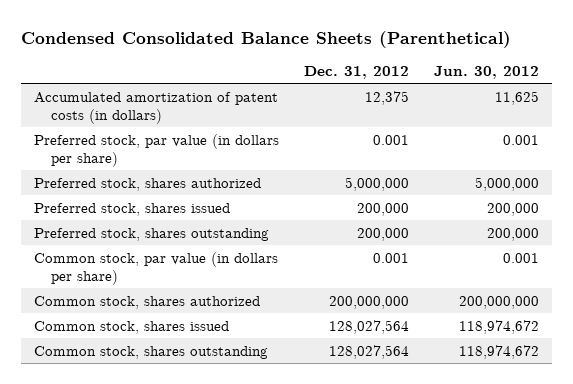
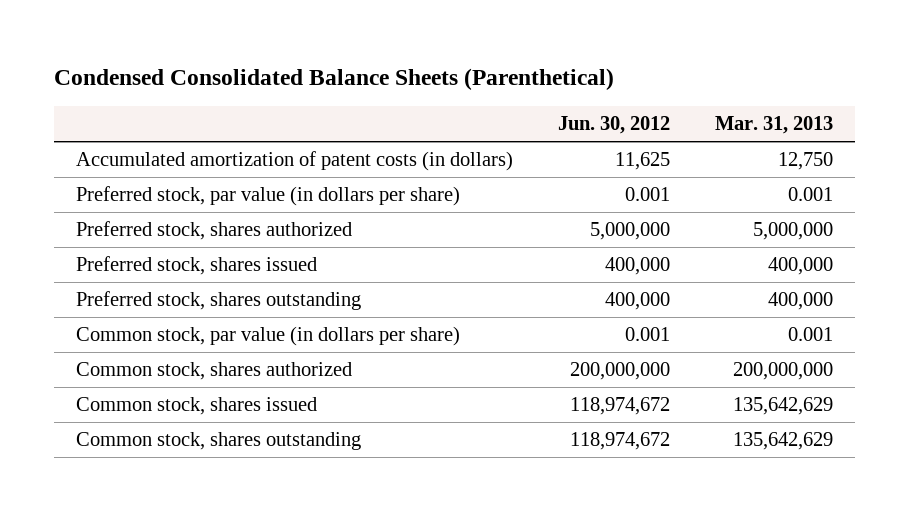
- | Dec. 31, 2012 | Jun. 30, 2012
+ | Jun. 30, 2012 | Mar. 31, 2013
- Preferred stock, shares issued | 200,000 | 200,000
- Preferred stock, shares outstanding | 200,000 | 200,000
+ Preferred stock, shares issued | 400,000 | 400,000
+ Preferred stock, shares outstanding | 400,000 | 400,000

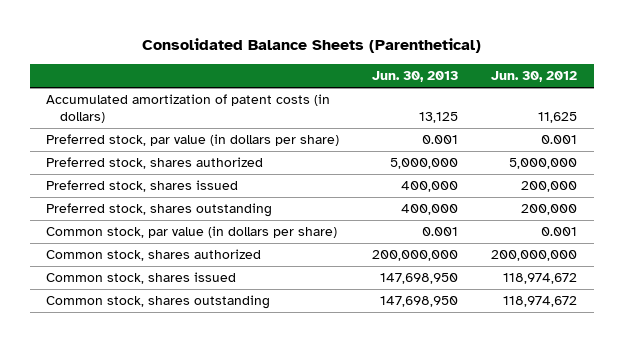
- Condensed Consolidated Balance Sheets (Parenthetical)
+ Consolidated Balance Sheets (Parenthetical)
- | Jun. 30, 2012 | Mar. 31, 2013
+ | Jun. 30, 2013 | Jun. 30, 2012
- Preferred stock, shares issued | 400,000 | 400,000
- Preferred stock, shares outstanding | 400,000 | 400,000
+ Preferred stock, shares issued | 400,000 | 200,000
+ Preferred stock, shares outstanding | 400,000 | 200,000

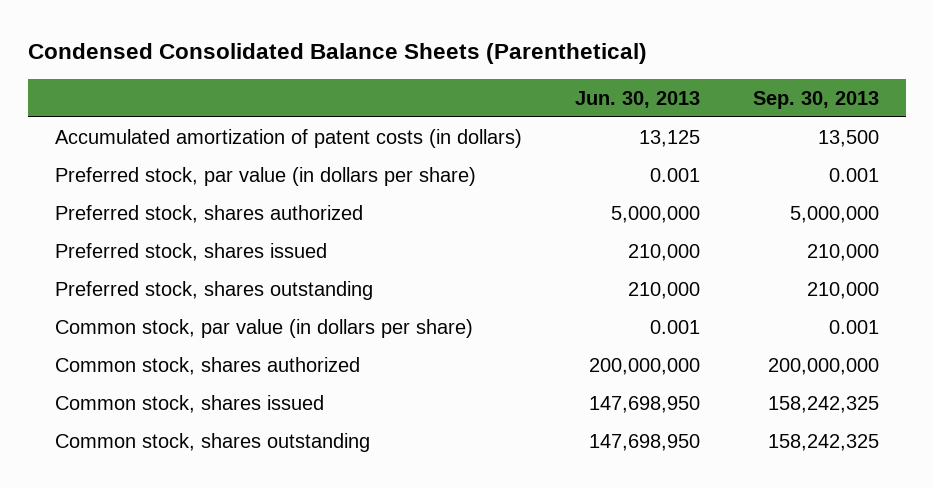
- Consolidated Balance Sheets (Parenthetical)
+ Condensed Consolidated Balance Sheets (Parenthetical)
- | Jun. 30, 2013 | Jun. 30, 2012
+ | Jun. 30, 2013 | Sep. 30, 2013
- Preferred stock, shares issued | 400,000 | 200,000
- Preferred stock, shares outstanding | 400,000 | 200,000
+ Preferred stock, shares issued | 210,000 | 210,000
+ Preferred stock, shares outstanding | 210,000 | 210,000

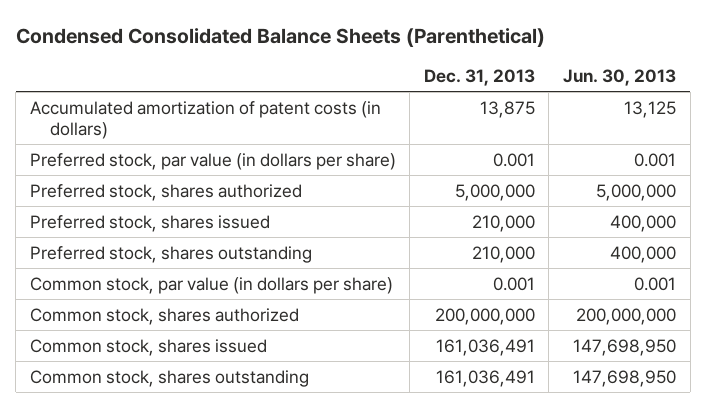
- | Jun. 30, 2013 | Sep. 30, 2013
+ | Dec. 31, 2013 | Jun. 30, 2013
- Preferred stock, shares issued | 210,000 | 210,000
- Preferred stock, shares outstanding | 210,000 | 210,000
+ Preferred stock, shares issued | 210,000 | 400,000
+ Preferred stock, shares outstanding | 210,000 | 400,000

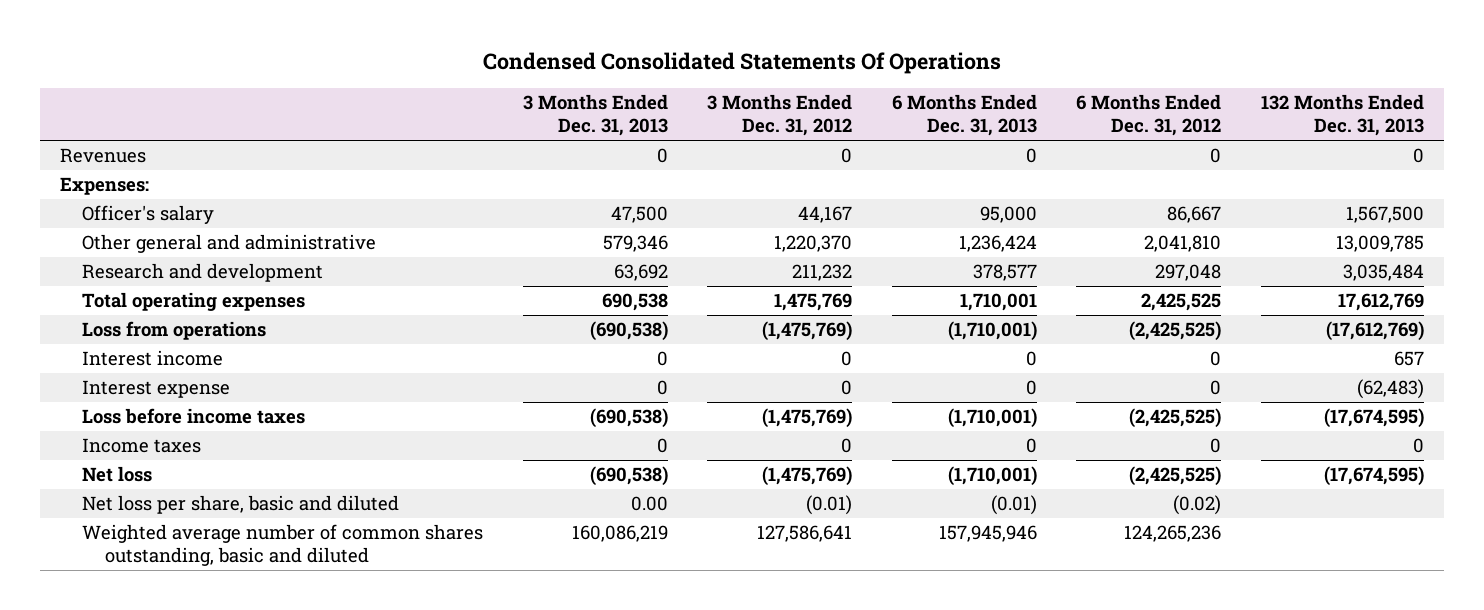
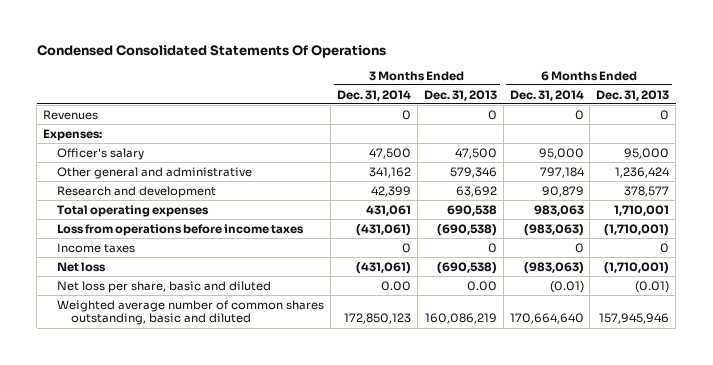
- | 3 Months Ended Dec. 31, 2013 | 3 Months Ended Dec. 31, 2012 | 6 Months Ended Dec. 31, 2013 | 6 Months Ended Dec. 31, 2012 | 132 Months Ended Dec. 31, 2013
+ | 3 Months Ended Dec. 31, 2014 | 3 Months Ended Dec. 31, 2013 | 6 Months Ended Dec. 31, 2014 | 6 Months Ended Dec. 31, 2013
- Loss from operations | (690,538) | (1,475,769) | (1,710,001) | (2,425,525) | (17,612,769)
- Interest income | 0 | 0 | 0 | 0 | 657
- Interest expense | 0 | 0 | 0 | 0 | (62,483)
- Loss before income taxes | (690,538) | (1,475,769) | (1,710,001) | (2,425,525) | (17,674,595)
+ Loss from operations before income taxes | (431,061) | (690,538) | (983,063) | (1,710,001)

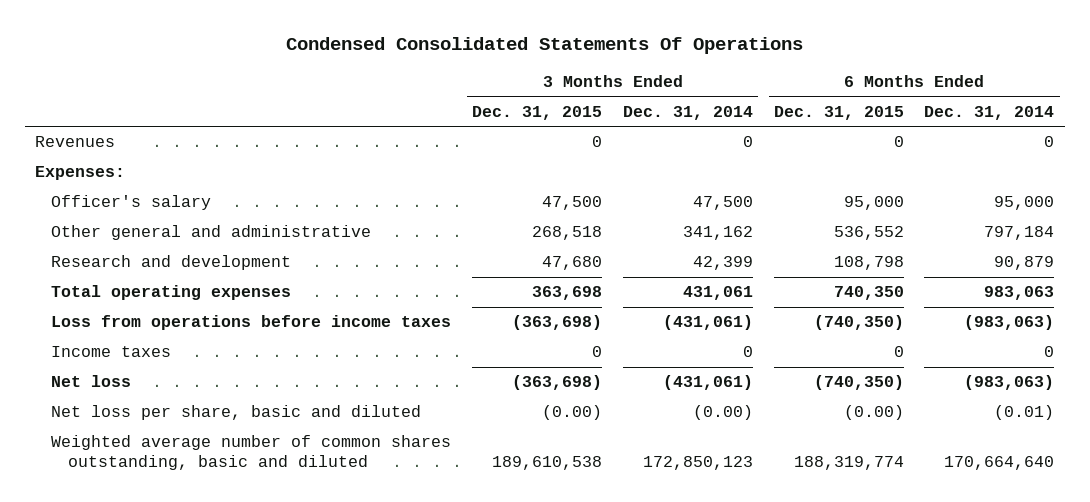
- | 3 Months Ended Dec. 31, 2014 | 3 Months Ended Dec. 31, 2013 | 6 Months Ended Dec. 31, 2014 | 6 Months Ended Dec. 31, 2013
+ | 3 Months Ended Dec. 31, 2015 | 3 Months Ended Dec. 31, 2014 | 6 Months Ended Dec. 31, 2015 | 6 Months Ended Dec. 31, 2014
- Net loss per share, basic and diluted | 0.00 | 0.00 | (0.01) | (0.01)
+ Net loss per share, basic and diluted | (0.00) | (0.00) | (0.00) | (0.01)

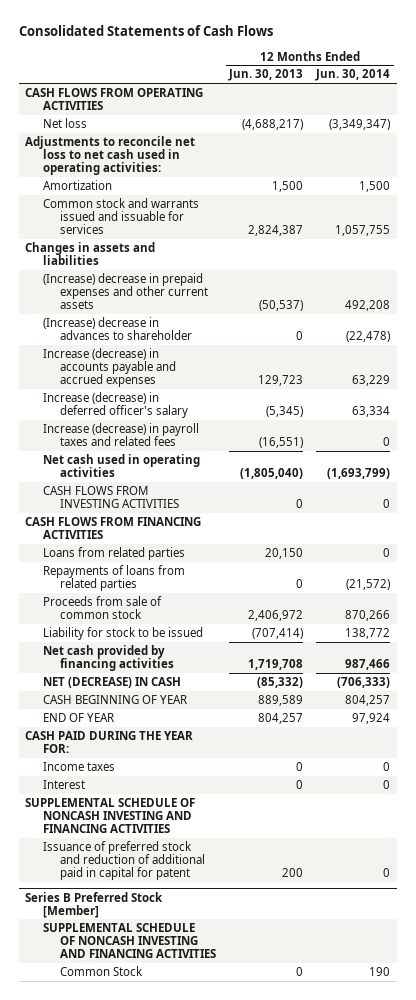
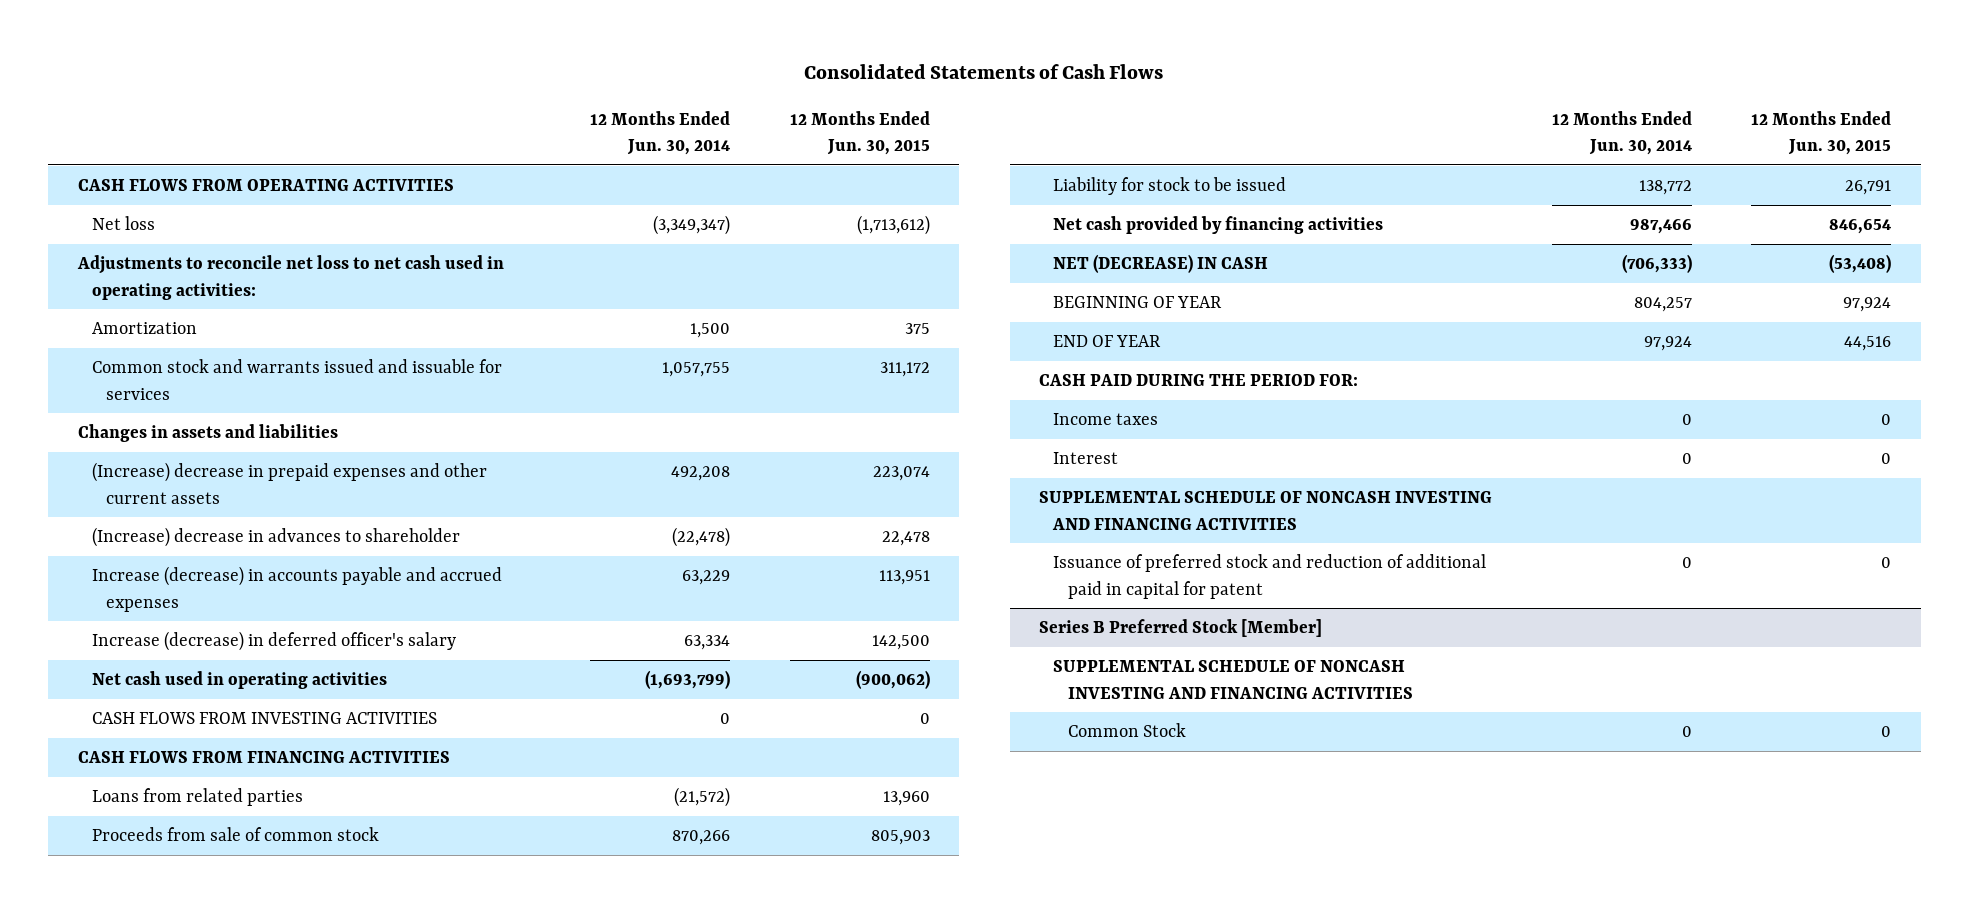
- | 12 Months Ended Jun. 30, 2013 | 12 Months Ended Jun. 30, 2014
+ | 12 Months Ended Jun. 30, 2014 | 12 Months Ended Jun. 30, 2015
- Increase (decrease) in payroll taxes and related fees | (16,551) | 0
- Loans from related parties | 20,150 | 0
- Repayments of loans from related parties | 0 | (21,572)
+ Loans from related parties | (21,572) | 13,960
- CASH BEGINNING OF YEAR | 889,589 | 804,257
+ BEGINNING OF YEAR | 804,257 | 97,924
- CASH PAID DURING THE YEAR FOR:
+ CASH PAID DURING THE PERIOD FOR:
@ Series B Preferred Stock [Member]
- Common Stock | 0 | 190
+ Common Stock | 0 | 0

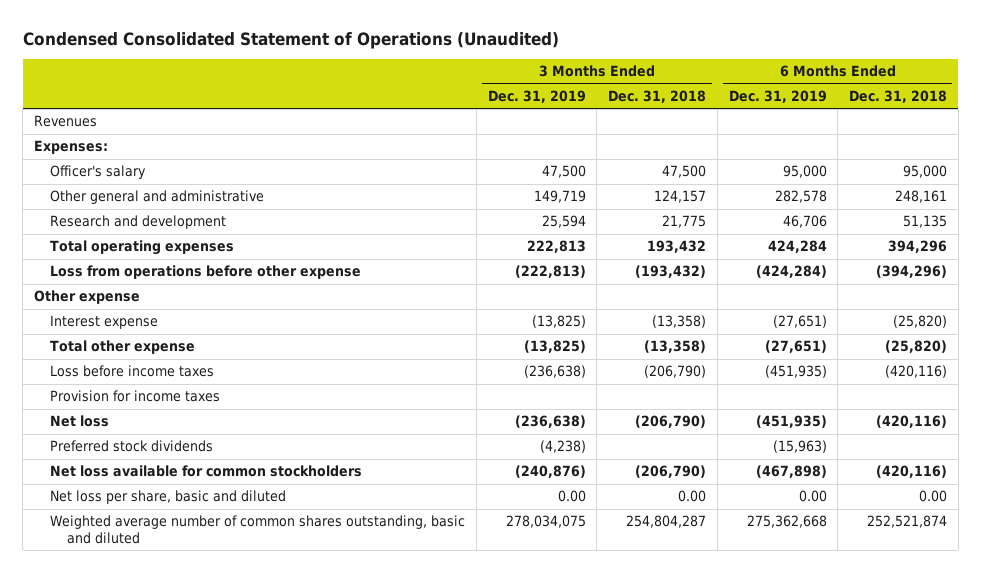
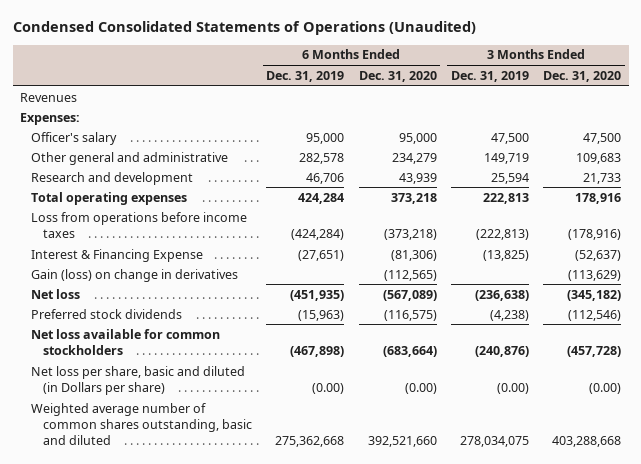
- Condensed Consolidated Statement of Operations (Unaudited)
+ Condensed Consolidated Statements of Operations (Unaudited)
- | 3 Months Ended Dec. 31, 2019 | 3 Months Ended Dec. 31, 2018 | 6 Months Ended Dec. 31, 2019 | 6 Months Ended Dec. 31, 2018
+ | 6 Months Ended Dec. 31, 2019 | 6 Months Ended Dec. 31, 2020 | 3 Months Ended Dec. 31, 2019 | 3 Months Ended Dec. 31, 2020
- Loss from operations before other expense | (222,813) | (193,432) | (424,284) | (394,296)
- Other expense
- Interest expense | (13,825) | (13,358) | (27,651) | (25,820)
- Total other expense | (13,825) | (13,358) | (27,651) | (25,820)
- Loss before income taxes | (236,638) | (206,790) | (451,935) | (420,116)
- Provision for income taxes
+ Loss from operations before income taxes | (424,284) | (373,218) | (222,813) | (178,916)
+ Interest & Financing Expense | (27,651) | (81,306) | (13,825) | (52,637)
+ Gain (loss) on change in derivatives | | (112,565) | | (113,629)
- Net loss per share, basic and diluted | 0.00 | 0.00 | 0.00 | 0.00
+ Net loss per share, basic and diluted (in Dollars per share) | (0.00) | (0.00) | (0.00) | (0.00)

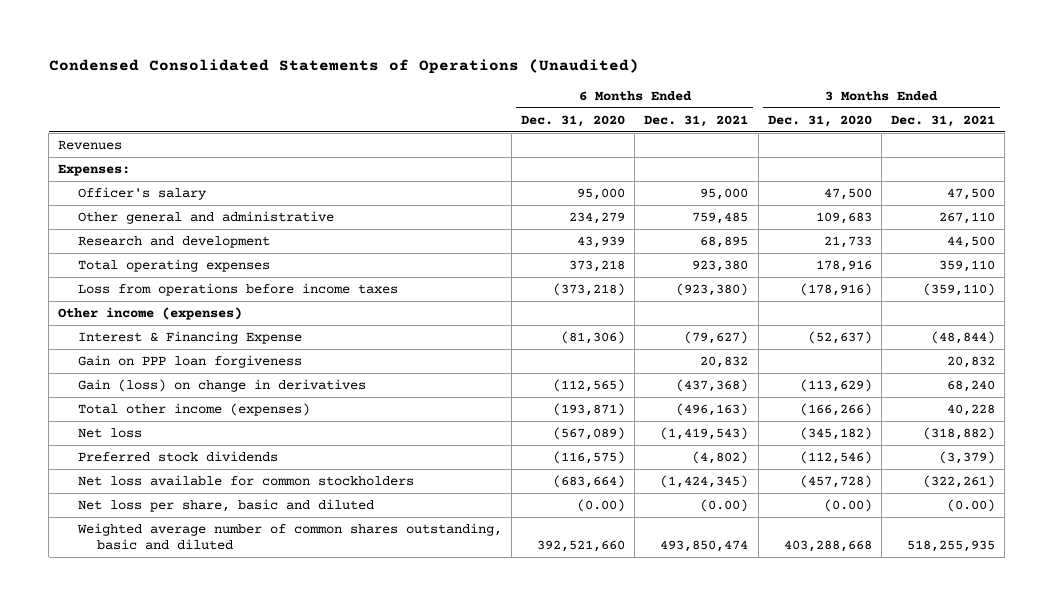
- | 6 Months Ended Dec. 31, 2019 | 6 Months Ended Dec. 31, 2020 | 3 Months Ended Dec. 31, 2019 | 3 Months Ended Dec. 31, 2020
+ | 6 Months Ended Dec. 31, 2020 | 6 Months Ended Dec. 31, 2021 | 3 Months Ended Dec. 31, 2020 | 3 Months Ended Dec. 31, 2021
+ Other income (expenses)
+ Gain on PPP loan forgiveness | | 20,832 | | 20,832
+ Total other income (expenses) | (193,871) | (496,163) | (166,266) | 40,228
- Net loss per share, basic and diluted (in Dollars per share) | (0.00) | (0.00) | (0.00) | (0.00)
+ Net loss per share, basic and diluted | (0.00) | (0.00) | (0.00) | (0.00)

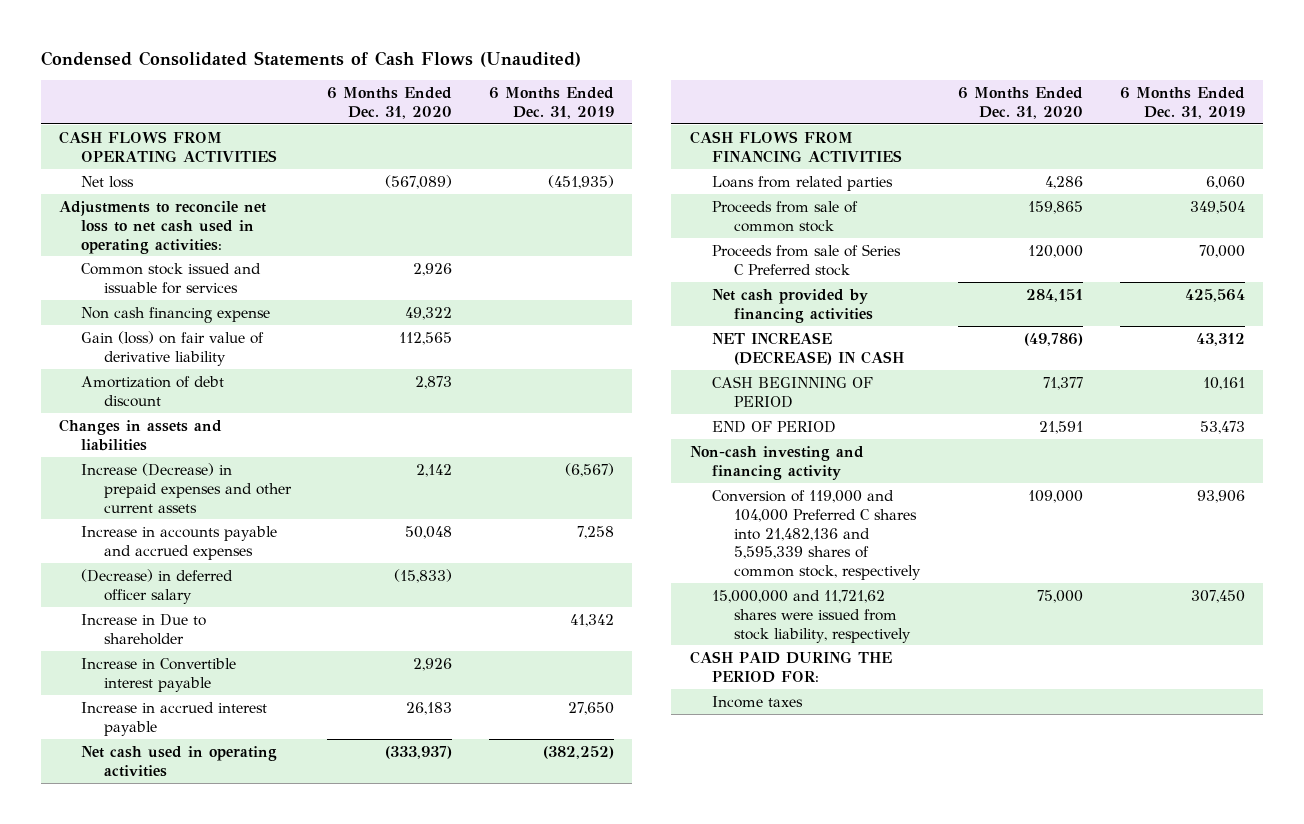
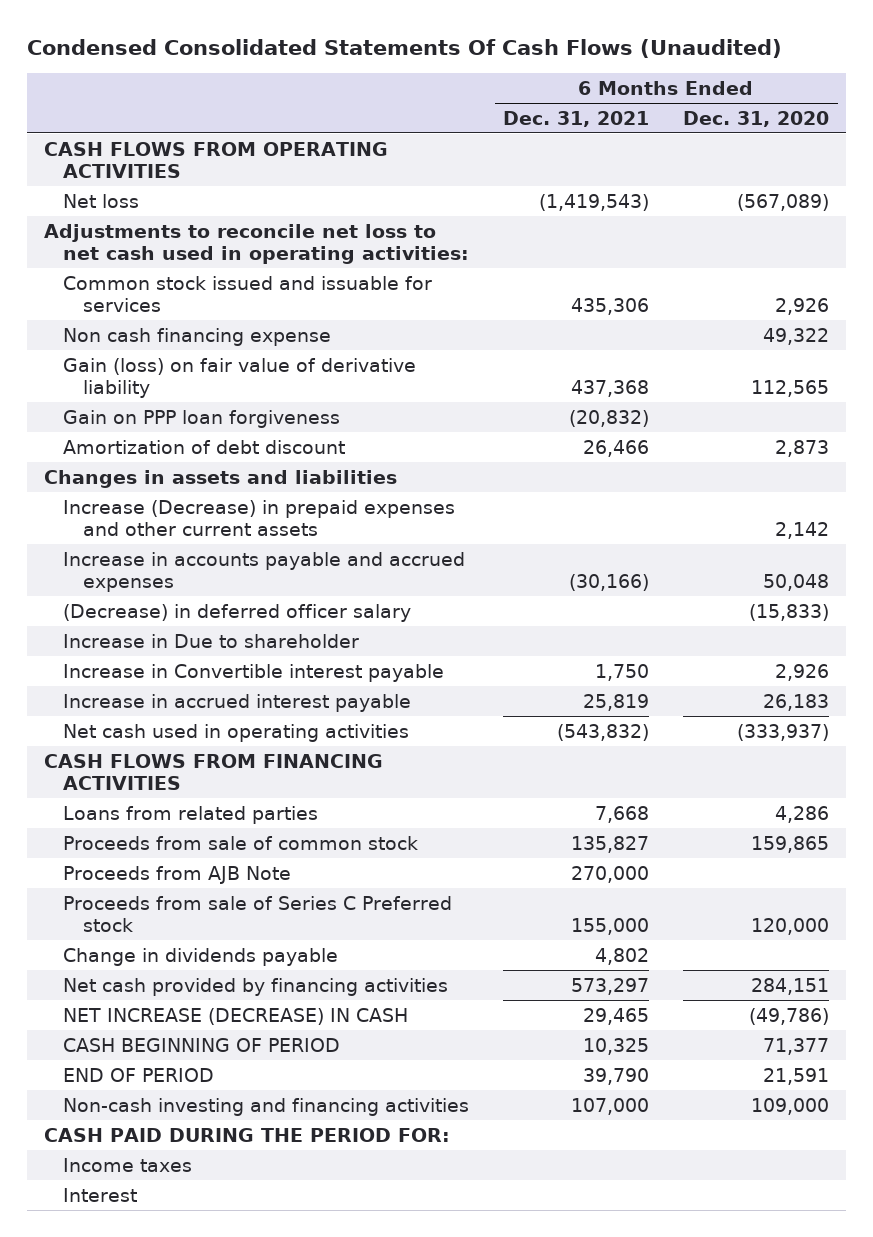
- Condensed Consolidated Statements of Cash Flows (Unaudited)
+ Condensed Consolidated Statements Of Cash Flows (Unaudited)
- | 6 Months Ended Dec. 31, 2020 | 6 Months Ended Dec. 31, 2019
+ | 6 Months Ended Dec. 31, 2021 | 6 Months Ended Dec. 31, 2020
+ Gain on PPP loan forgiveness | (20,832) |
+ Proceeds from AJB Note | 270,000 |
+ Change in dividends payable | 4,802 |
- Non-cash investing and financing activity
- Conversion of 119,000 and 104,000 Preferred C shares into 21,482,136 and 5,595,339 shares of common stock, respectively | 109,000 | 93,906
- 15,000,000 and 11,721,62 shares were issued from stock liability, respectively | 75,000 | 307,450
+ Non-cash investing and financing activities | 107,000 | 109,000
+ Interest

